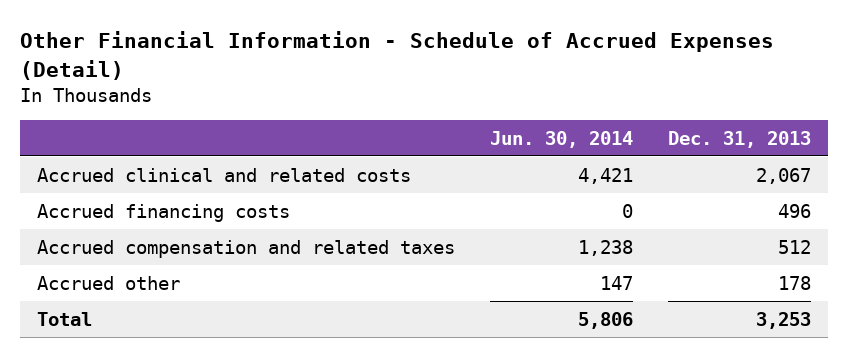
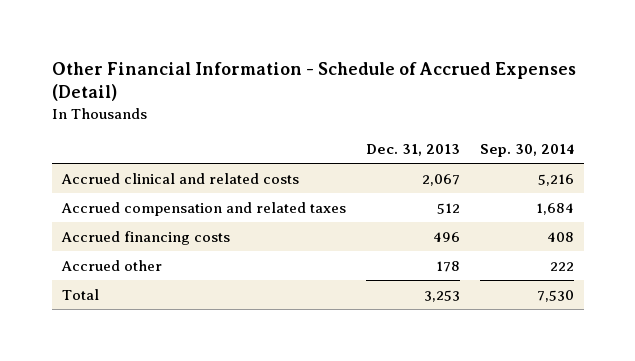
- | Jun. 30, 2014 | Dec. 31, 2013
+ | Dec. 31, 2013 | Sep. 30, 2014
moved down: Accrued financing costs | 496 | 408

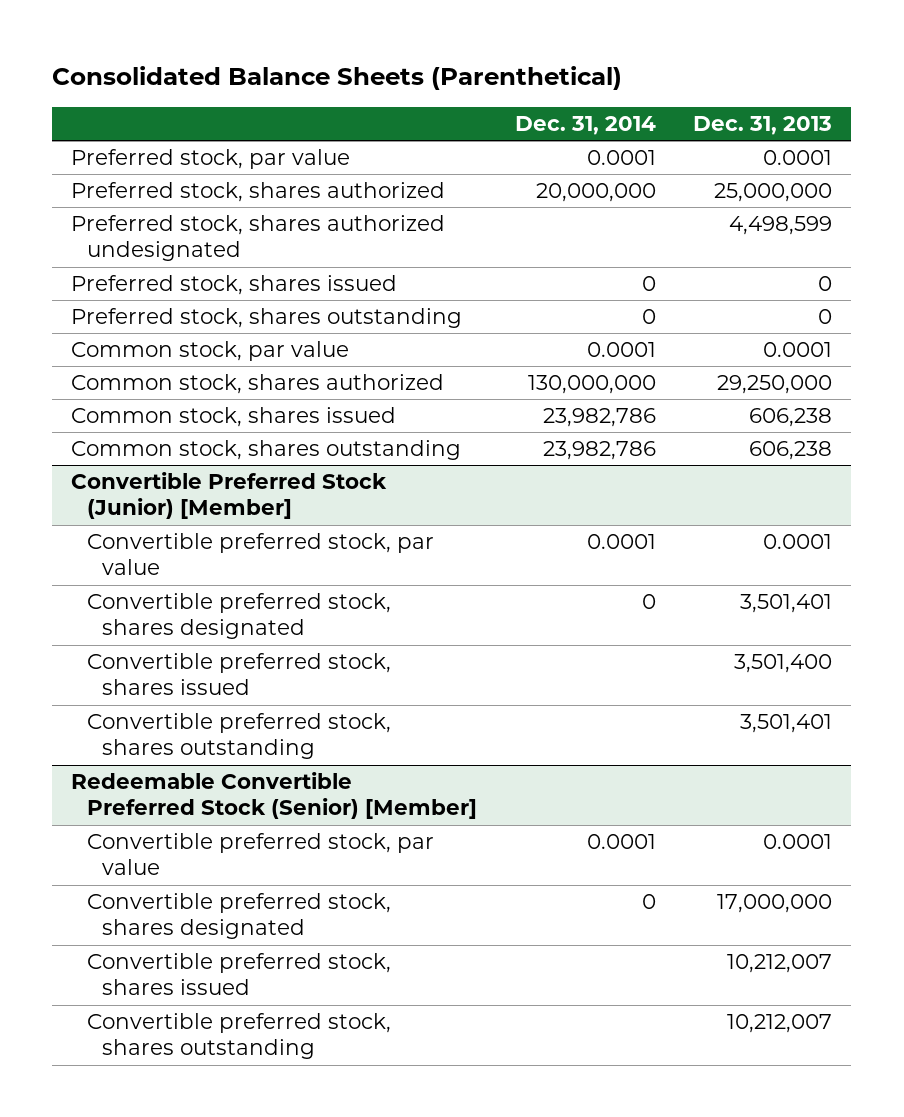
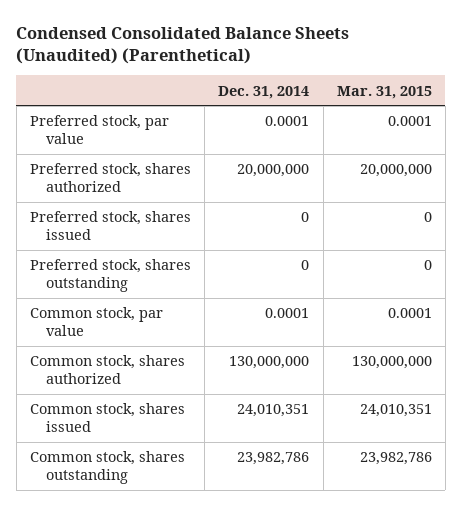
- Consolidated Balance Sheets (Parenthetical)
+ Condensed Consolidated Balance Sheets (Unaudited) (Parenthetical)
- | Dec. 31, 2014 | Dec. 31, 2013
+ | Dec. 31, 2014 | Mar. 31, 2015
- Preferred stock, shares authorized undesignated | | 4,498,599
- Common stock, shares issued | 23,982,786 | 606,238
+ Common stock, shares issued | 24,010,351 | 24,010,351
- Convertible Preferred Stock (Junior) [Member]
- Convertible preferred stock, par value | 0.0001 | 0.0001
- Convertible preferred stock, shares designated | 0 | 3,501,401
- Convertible preferred stock, shares issued | | 3,501,400
- Convertible preferred stock, shares outstanding | | 3,501,401
- Redeemable Convertible Preferred Stock (Senior) [Member]
- Convertible preferred stock, par value | 0.0001 | 0.0001
- Convertible preferred stock, shares designated | 0 | 17,000,000
- Convertible preferred stock, shares issued | | 10,212,007
- Convertible preferred stock, shares outstanding | | 10,212,007

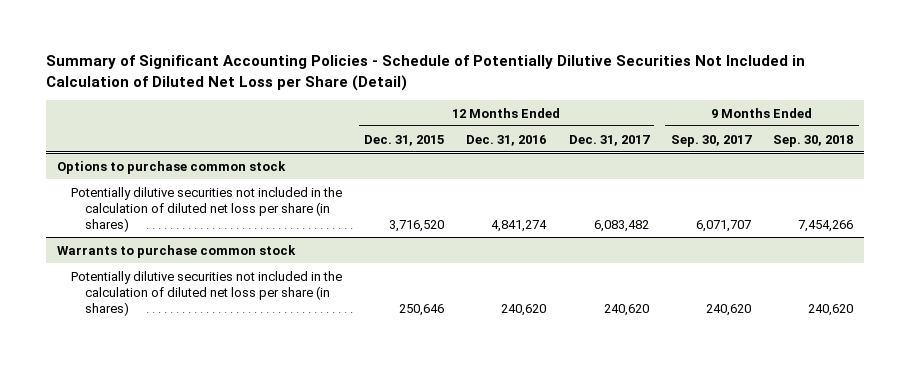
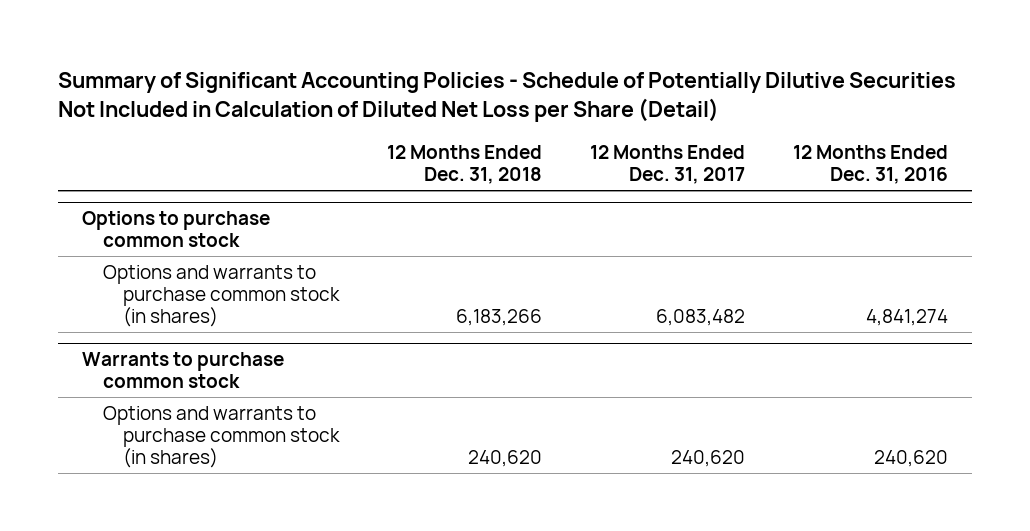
- | 12 Months Ended Dec. 31, 2015 | 12 Months Ended Dec. 31, 2016 | 12 Months Ended Dec. 31, 2017 | 9 Months Ended Sep. 30, 2017 | 9 Months Ended Sep. 30, 2018
+ | 12 Months Ended Dec. 31, 2018 | 12 Months Ended Dec. 31, 2017 | 12 Months Ended Dec. 31, 2016
@ Options to purchase common stock
- Potentially dilutive securities not included in the calculation of diluted net loss per share (in shares) | 3,716,520 | 4,841,274 | 6,083,482 | 6,071,707 | 7,454,266
+ Options and warrants to purchase common stock (in shares) | 6,183,266 | 6,083,482 | 4,841,274
@ Warrants to purchase common stock
- Potentially dilutive securities not included in the calculation of diluted net loss per share (in shares) | 250,646 | 240,620 | 240,620 | 240,620 | 240,620
+ Options and warrants to purchase common stock (in shares) | 240,620 | 240,620 | 240,620

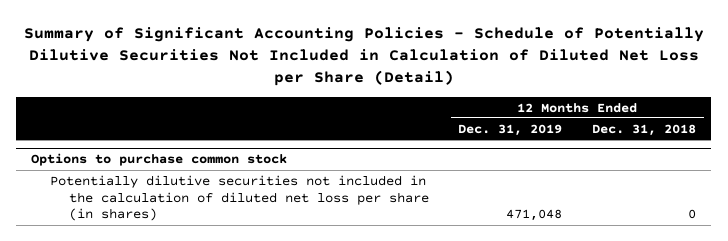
- | 12 Months Ended Dec. 31, 2018 | 12 Months Ended Dec. 31, 2017 | 12 Months Ended Dec. 31, 2016
+ | 12 Months Ended Dec. 31, 2019 | 12 Months Ended Dec. 31, 2018
@ Options to purchase common stock
- Options and warrants to purchase common stock (in shares) | 6,183,266 | 6,083,482 | 4,841,274
- Warrants to purchase common stock
- Options and warrants to purchase common stock (in shares) | 240,620 | 240,620 | 240,620
@ Options to purchase common stock
+ Potentially dilutive securities not included in the calculation of diluted net loss per share (in shares) | 471,048 | 0

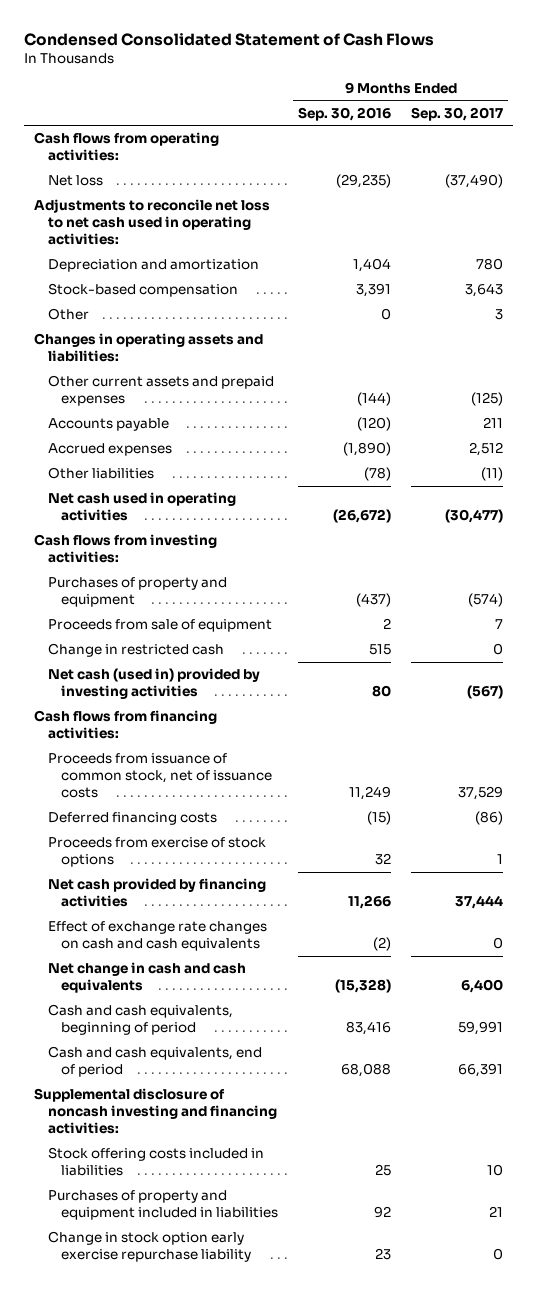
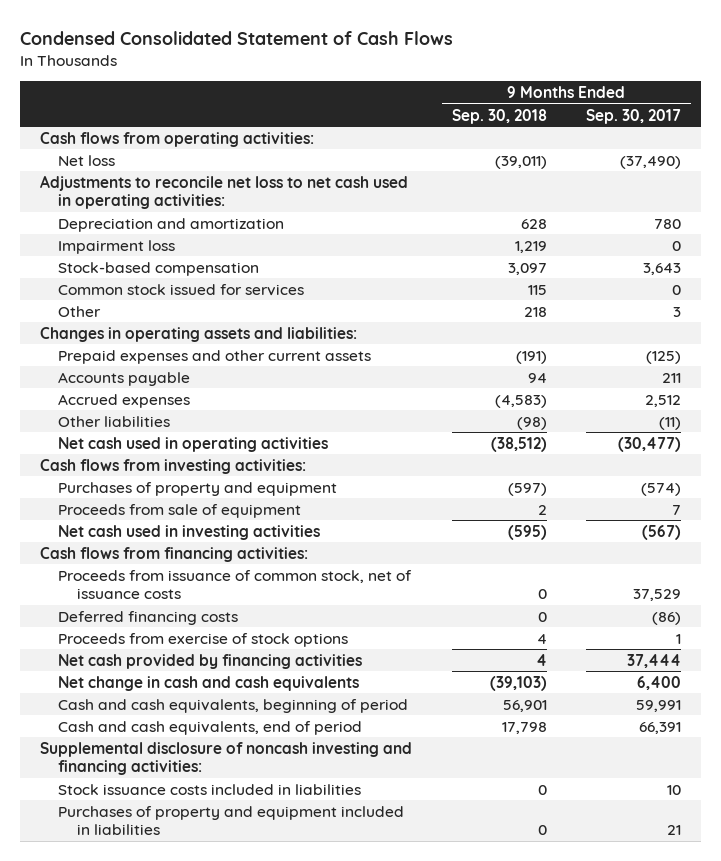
- | 9 Months Ended Sep. 30, 2016 | 9 Months Ended Sep. 30, 2017
+ | 9 Months Ended Sep. 30, 2018 | 9 Months Ended Sep. 30, 2017
+ Impairment loss | 1,219 | 0
+ Common stock issued for services | 115 | 0
- Other current assets and prepaid expenses | (144) | (125)
+ Prepaid expenses and other current assets | (191) | (125)
- Change in restricted cash | 515 | 0
- Net cash (used in) provided by investing activities | 80 | (567)
+ Net cash used in investing activities | (595) | (567)
- Effect of exchange rate changes on cash and cash equivalents | (2) | 0
- Stock offering costs included in liabilities | 25 | 10
+ Stock issuance costs included in liabilities | 0 | 10
- Change in stock option early exercise repurchase liability | 23 | 0

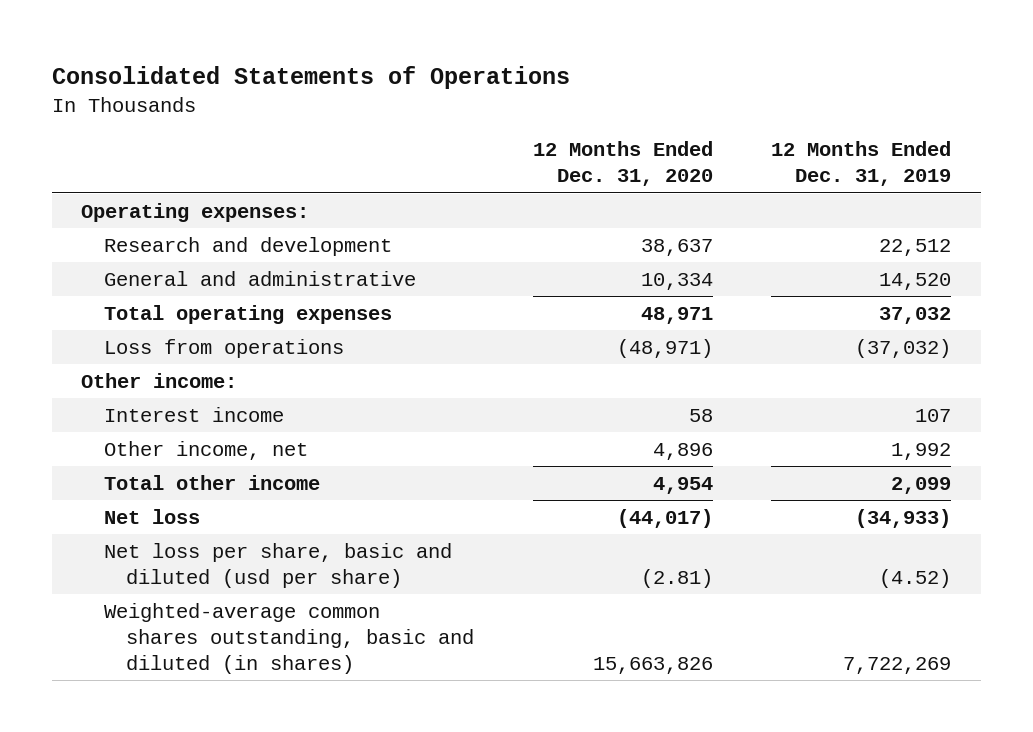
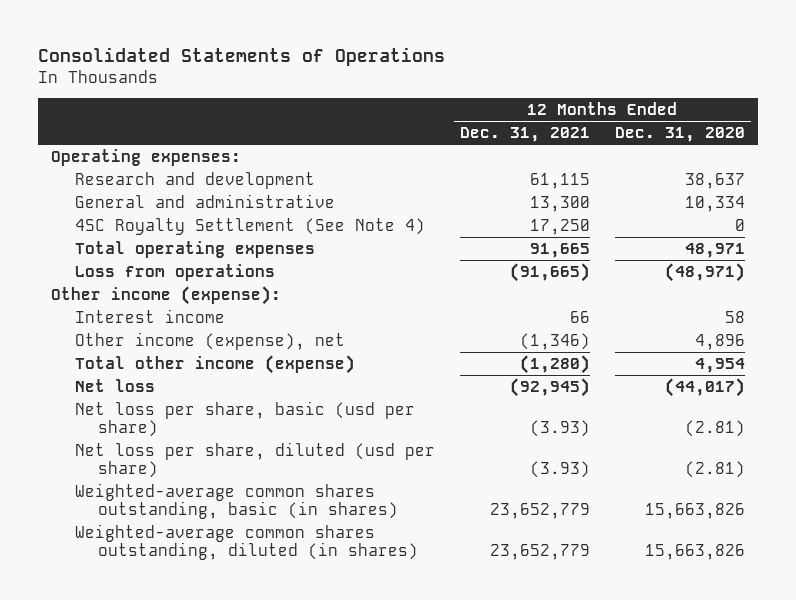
- | 12 Months Ended Dec. 31, 2020 | 12 Months Ended Dec. 31, 2019
+ | 12 Months Ended Dec. 31, 2021 | 12 Months Ended Dec. 31, 2020
+ 4SC Royalty Settlement (See Note 4) | 17,250 | 0
- Other income:
+ Other income (expense):
- Other income, net | 4,896 | 1,992
- Total other income | 4,954 | 2,099
+ Other income (expense), net | (1,346) | 4,896
+ Total other income (expense) | (1,280) | 4,954
- Net loss per share, basic and diluted (usd per share) | (2.81) | (4.52)
- Weighted-average common shares outstanding, basic and diluted (in shares) | 15,663,826 | 7,722,269
+ Net loss per share, basic (usd per share) | (3.93) | (2.81)
+ Net loss per share, diluted (usd per share) | (3.93) | (2.81)
+ Weighted-average common shares outstanding, basic (in shares) | 23,652,779 | 15,663,826
+ Weighted-average common shares outstanding, diluted (in shares) | 23,652,779 | 15,663,826

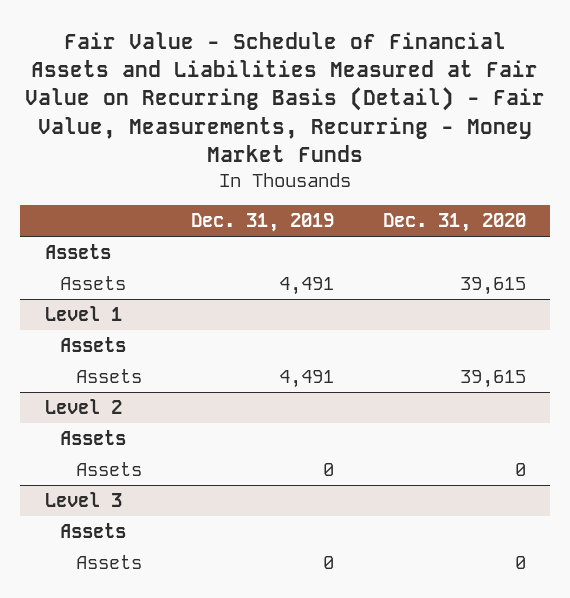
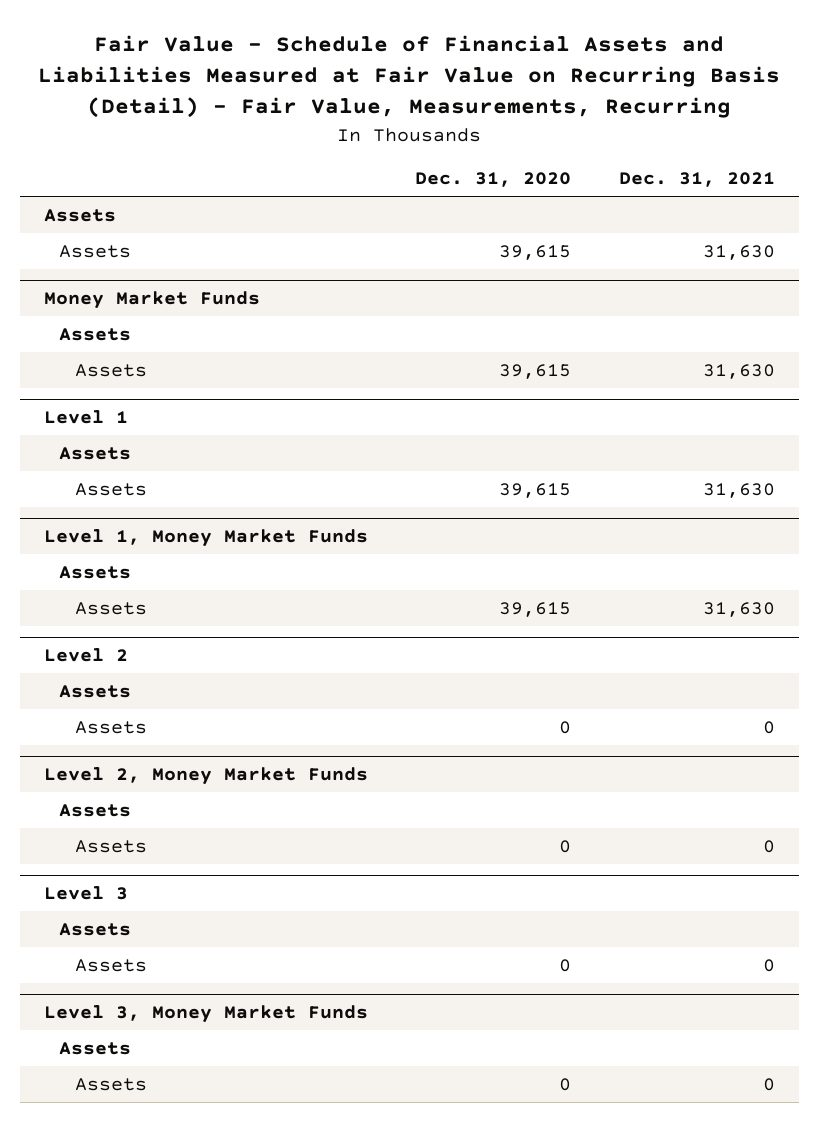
- Fair Value - Schedule of Financial Assets and Liabilities Measured at Fair Value on Recurring Basis (Detail) - Fair Value, Measurements, Recurring - Money Market Funds
+ Fair Value - Schedule of Financial Assets and Liabilities Measured at Fair Value on Recurring Basis (Detail) - Fair Value, Measurements, Recurring
- | Dec. 31, 2019 | Dec. 31, 2020
+ | Dec. 31, 2020 | Dec. 31, 2021
+ Money Market Funds
+ Assets
+ Assets | 39,615 | 31,630
+ Level 1, Money Market Funds
+ Assets
+ Assets | 39,615 | 31,630
+ Level 2, Money Market Funds
+ Assets
+ Assets | 0 | 0
+ Level 3, Money Market Funds
+ Assets
+ Assets | 0 | 0

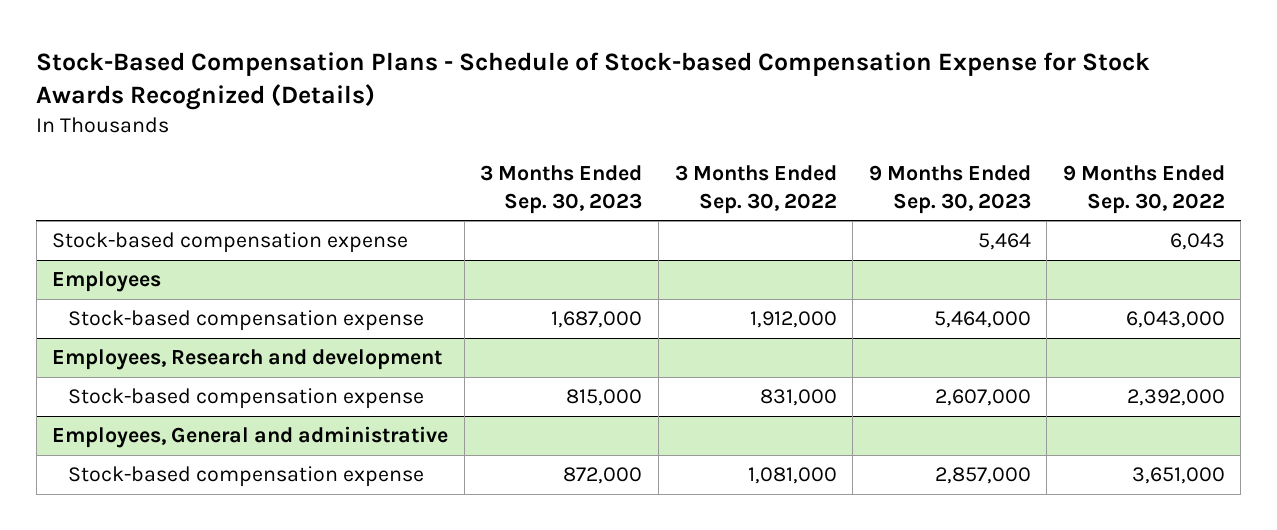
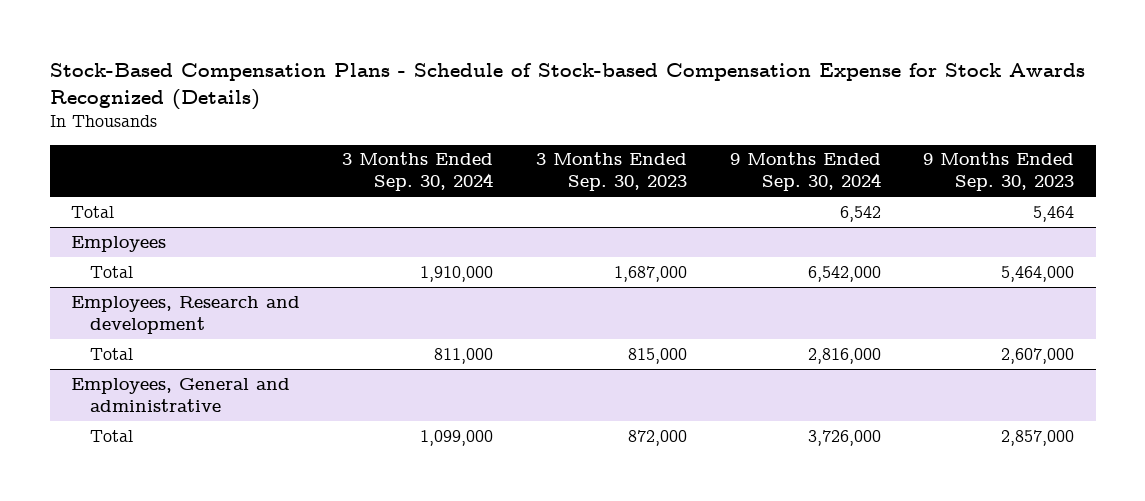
- | 3 Months Ended Sep. 30, 2023 | 3 Months Ended Sep. 30, 2022 | 9 Months Ended Sep. 30, 2023 | 9 Months Ended Sep. 30, 2022
+ | 3 Months Ended Sep. 30, 2024 | 3 Months Ended Sep. 30, 2023 | 9 Months Ended Sep. 30, 2024 | 9 Months Ended Sep. 30, 2023
- Stock-based compensation expense | | | 5,464 | 6,043
+ Total | | | 6,542 | 5,464
@ Employees
- Stock-based compensation expense | 1,687,000 | 1,912,000 | 5,464,000 | 6,043,000
+ Total | 1,910,000 | 1,687,000 | 6,542,000 | 5,464,000
@ Employees, Research and development
- Stock-based compensation expense | 815,000 | 831,000 | 2,607,000 | 2,392,000
+ Total | 811,000 | 815,000 | 2,816,000 | 2,607,000
@ Employees, General and administrative
- Stock-based compensation expense | 872,000 | 1,081,000 | 2,857,000 | 3,651,000
+ Total | 1,099,000 | 872,000 | 3,726,000 | 2,857,000

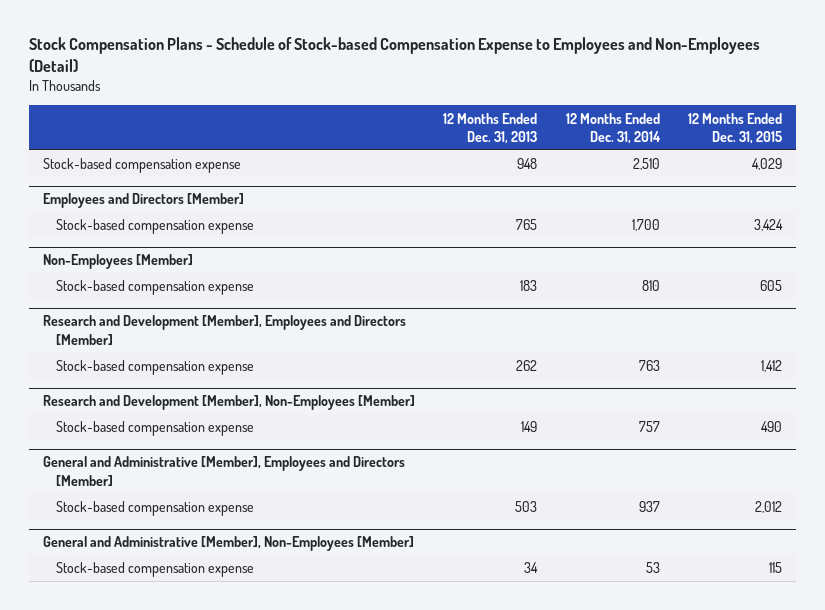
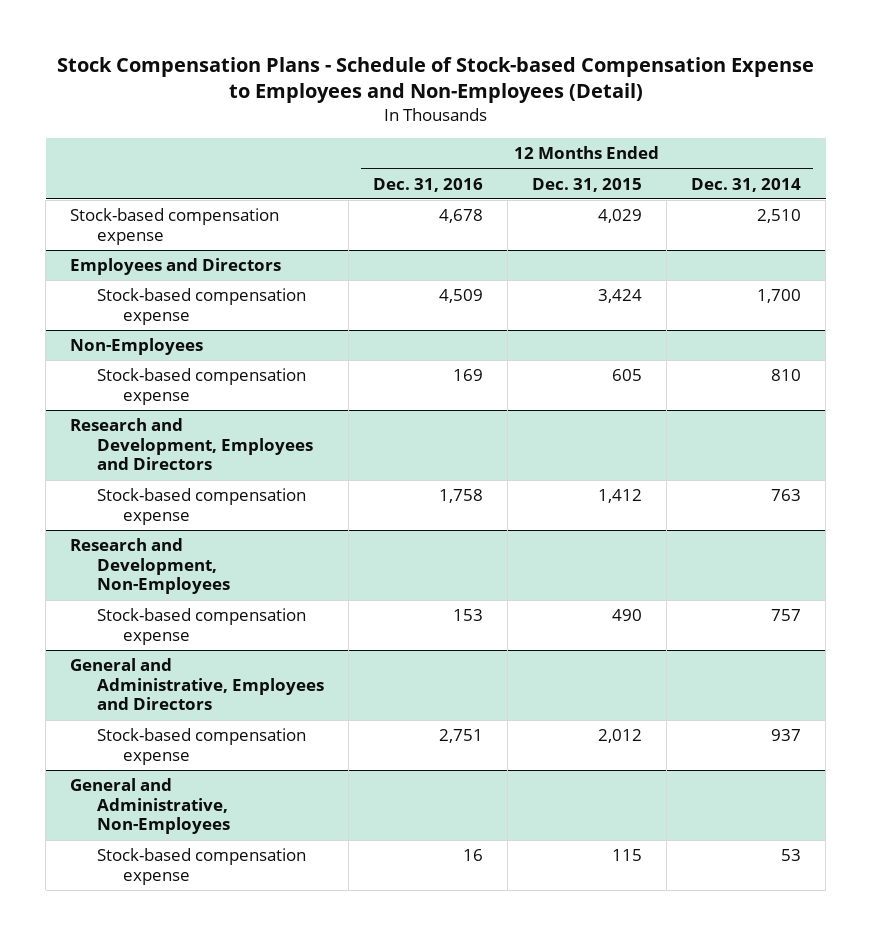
- | 12 Months Ended Dec. 31, 2013 | 12 Months Ended Dec. 31, 2014 | 12 Months Ended Dec. 31, 2015
+ | 12 Months Ended Dec. 31, 2016 | 12 Months Ended Dec. 31, 2015 | 12 Months Ended Dec. 31, 2014
- Employees and Directors [Member]
+ Employees and Directors
- Non-Employees [Member]
+ Non-Employees
- Research and Development [Member], Employees and Directors [Member]
+ Research and Development, Employees and Directors
- Research and Development [Member], Non-Employees [Member]
+ Research and Development, Non-Employees
- General and Administrative [Member], Employees and Directors [Member]
+ General and Administrative, Employees and Directors
- General and Administrative [Member], Non-Employees [Member]
+ General and Administrative, Non-Employees

